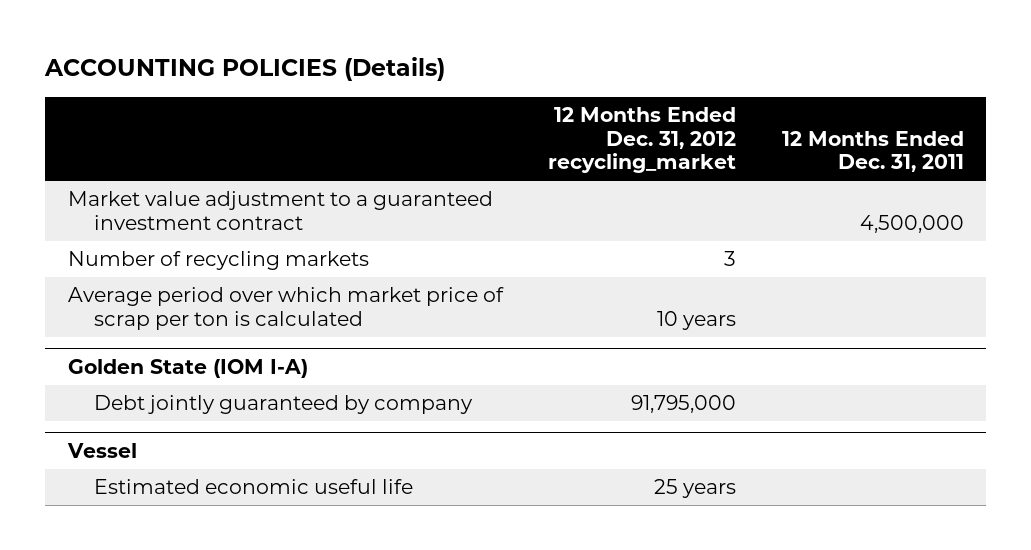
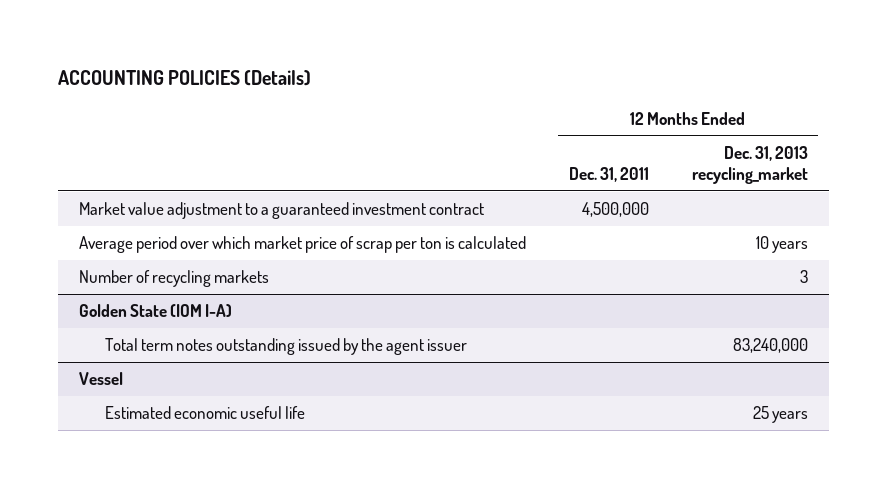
- | 12 Months Ended Dec. 31, 2012 recycling_market | 12 Months Ended Dec. 31, 2011
+ | 12 Months Ended Dec. 31, 2011 | 12 Months Ended Dec. 31, 2013 recycling_market
moved down: Number of recycling markets | | 3
@ Golden State (IOM I-A)
- Debt jointly guaranteed by company | 91,795,000 |
+ Total term notes outstanding issued by the agent issuer | | 83,240,000

